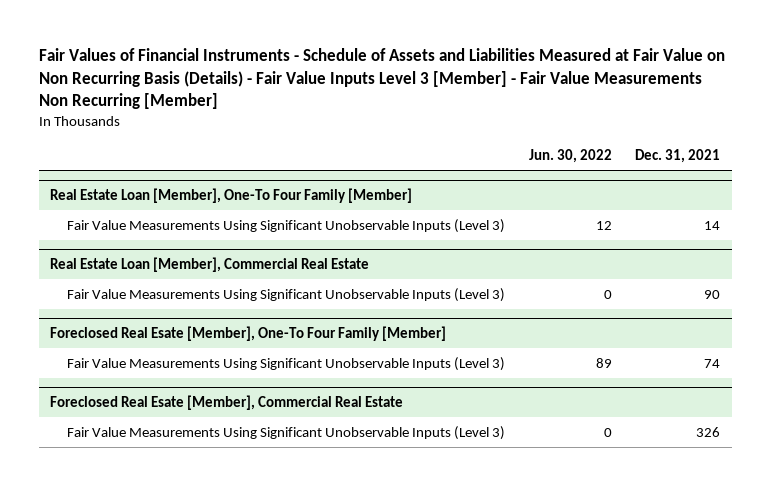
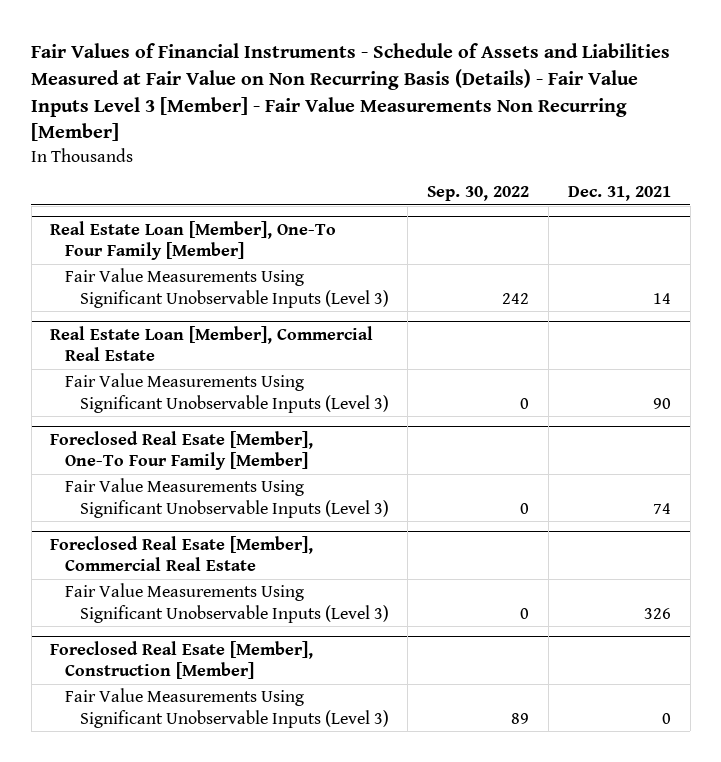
- | Jun. 30, 2022 | Dec. 31, 2021
+ | Sep. 30, 2022 | Dec. 31, 2021
+ Foreclosed Real Esate [Member], Construction [Member]
+ Fair Value Measurements Using Significant Unobservable Inputs (Level 3) | 89 | 0

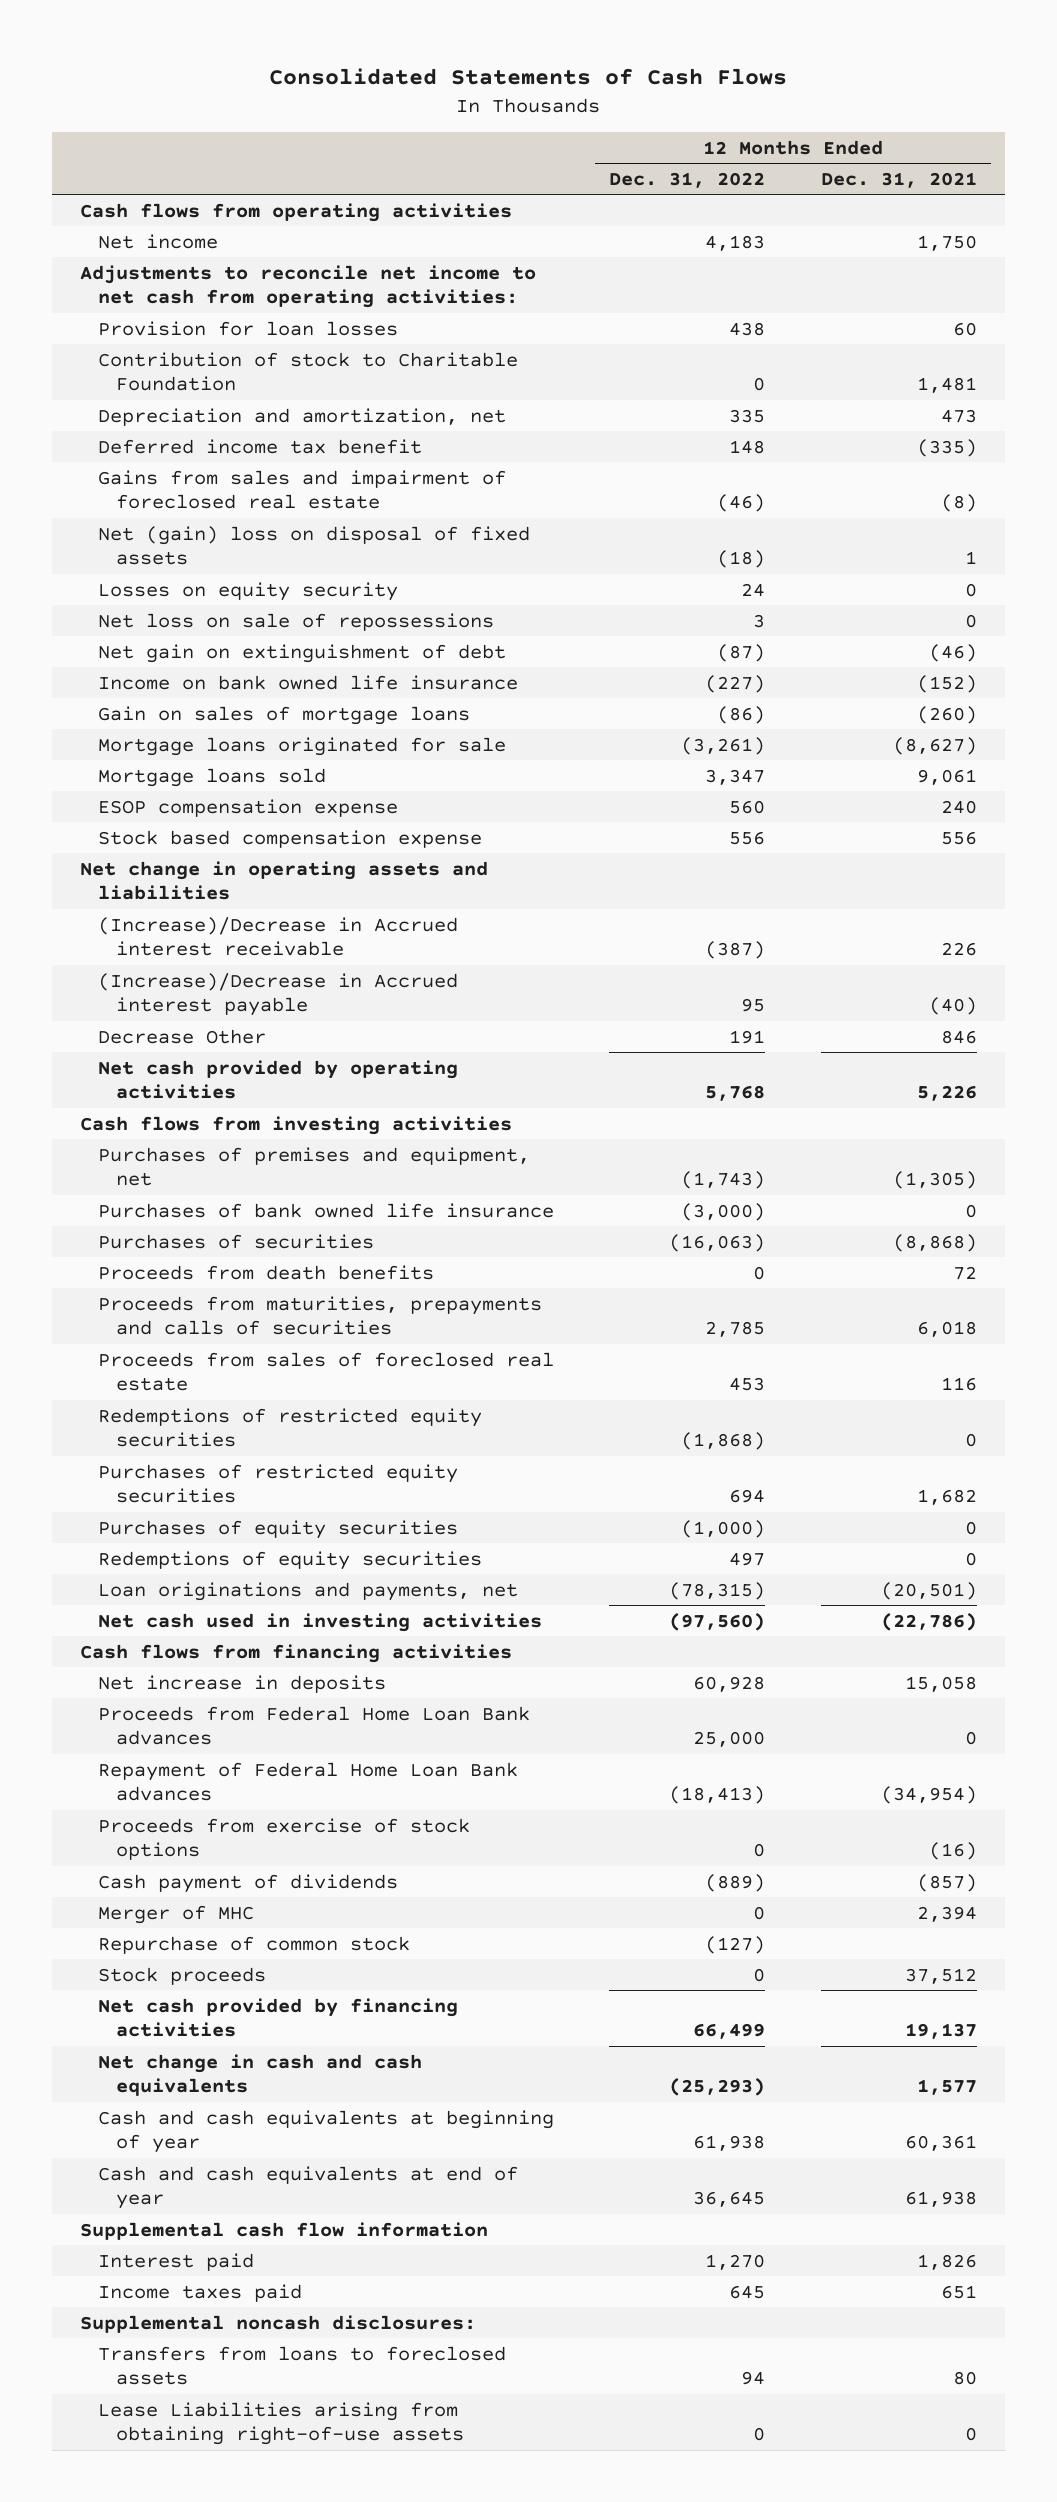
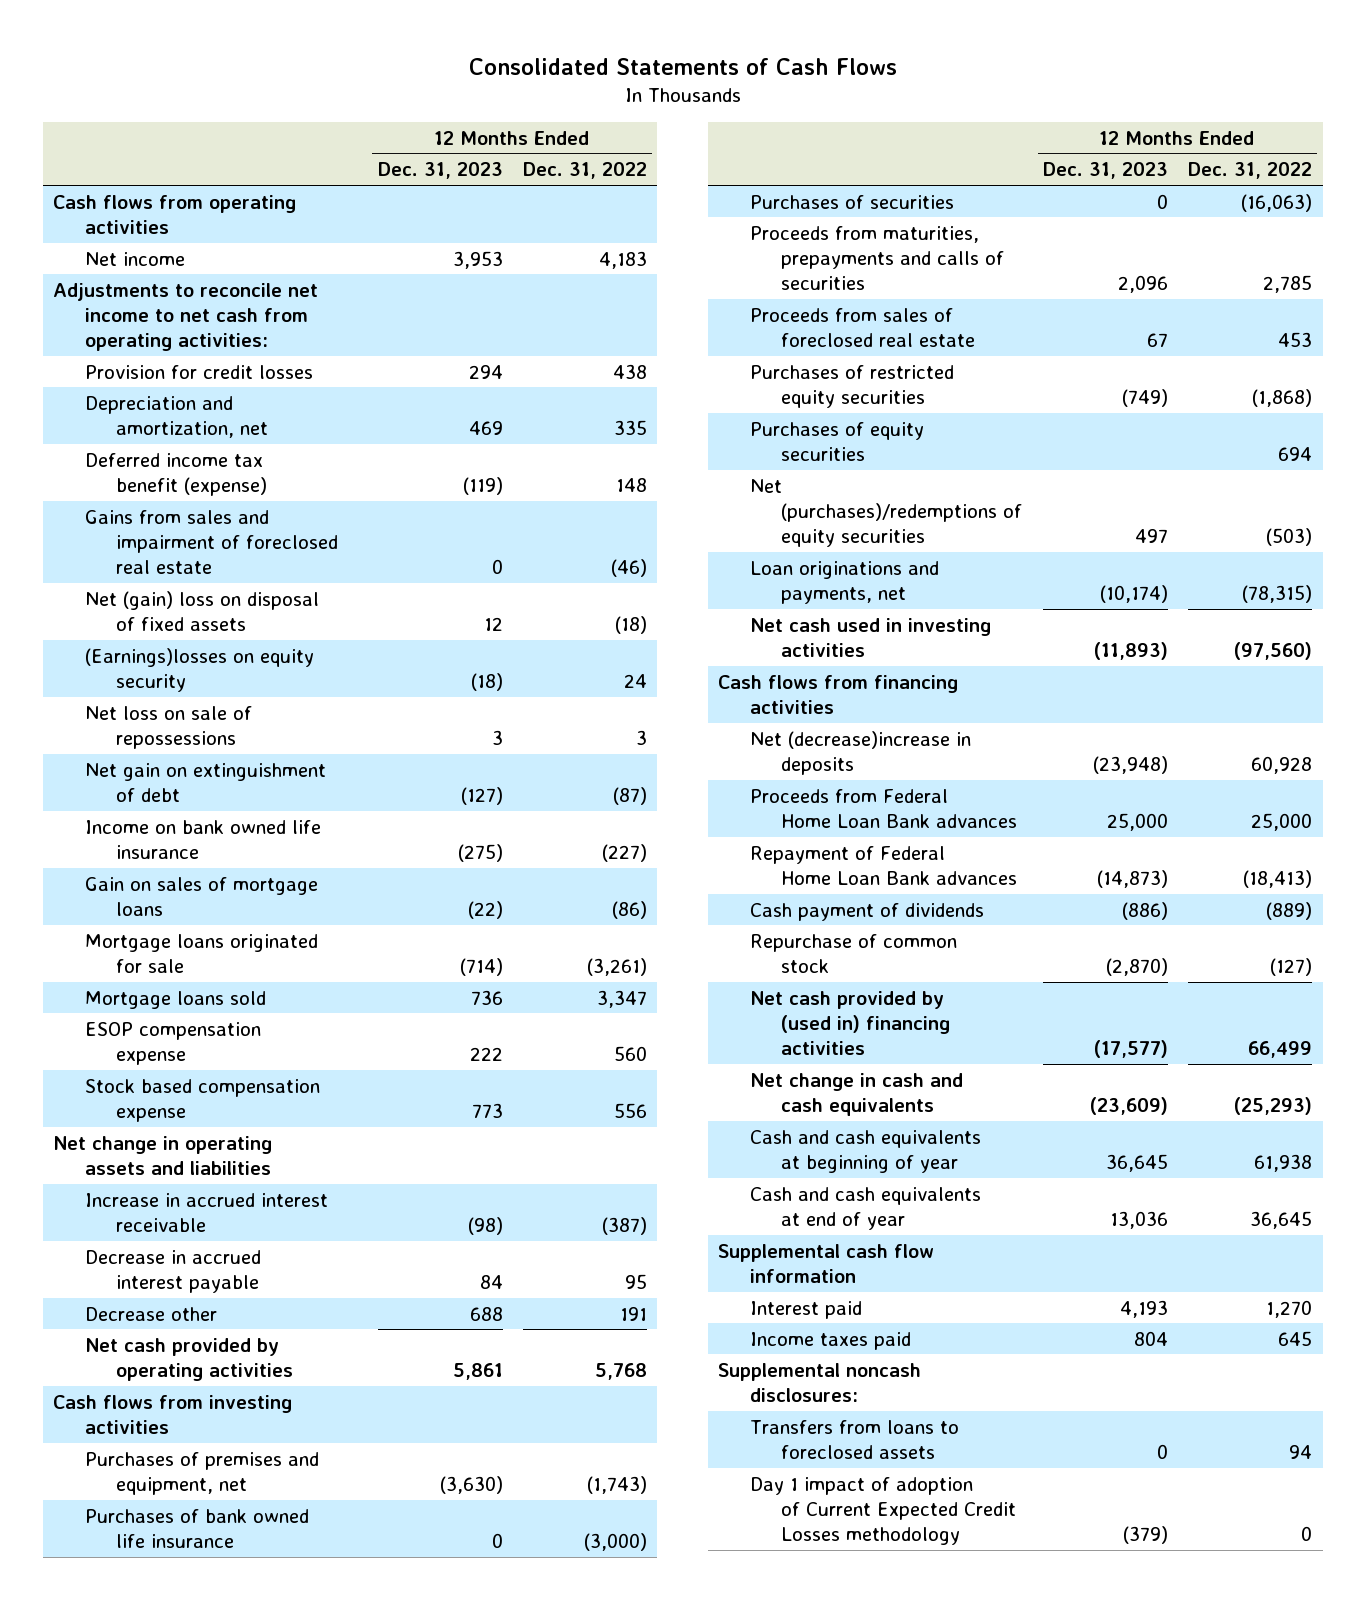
- | 12 Months Ended Dec. 31, 2022 | 12 Months Ended Dec. 31, 2021
+ | 12 Months Ended Dec. 31, 2023 | 12 Months Ended Dec. 31, 2022
- Provision for loan losses | 438 | 60
- Contribution of stock to Charitable Foundation | 0 | 1,481
+ Provision for credit losses | 294 | 438
- Deferred income tax benefit | 148 | (335)
+ Deferred income tax benefit (expense) | (119) | 148
- Losses on equity security | 24 | 0
+ (Earnings)losses on equity security | (18) | 24
- (Increase)/Decrease in Accrued interest receivable | (387) | 226
- (Increase)/Decrease in Accrued interest payable | 95 | (40)
- Decrease Other | 191 | 846
+ Increase in accrued interest receivable | (98) | (387)
+ Decrease in accrued interest payable | 84 | 95
+ Decrease other | 688 | 191
- Proceeds from death benefits | 0 | 72
- Redemptions of restricted equity securities | (1,868) | 0
- Purchases of restricted equity securities | 694 | 1,682
- Purchases of equity securities | (1,000) | 0
- Redemptions of equity securities | 497 | 0
+ Purchases of restricted equity securities | (749) | (1,868)
+ Purchases of equity securities | | 694
+ Net (purchases)/redemptions of equity securities | 497 | (503)
- Net increase in deposits | 60,928 | 15,058
+ Net (decrease)increase in deposits | (23,948) | 60,928
- Proceeds from exercise of stock options | 0 | (16)
- Merger of MHC | 0 | 2,394
- Stock proceeds | 0 | 37,512
- Net cash provided by financing activities | 66,499 | 19,137
+ Net cash provided by (used in) financing activities | (17,577) | 66,499
- Lease Liabilities arising from obtaining right-of-use assets | 0 | 0
+ Day 1 impact of adoption of Current Expected Credit Losses methodology | (379) | 0

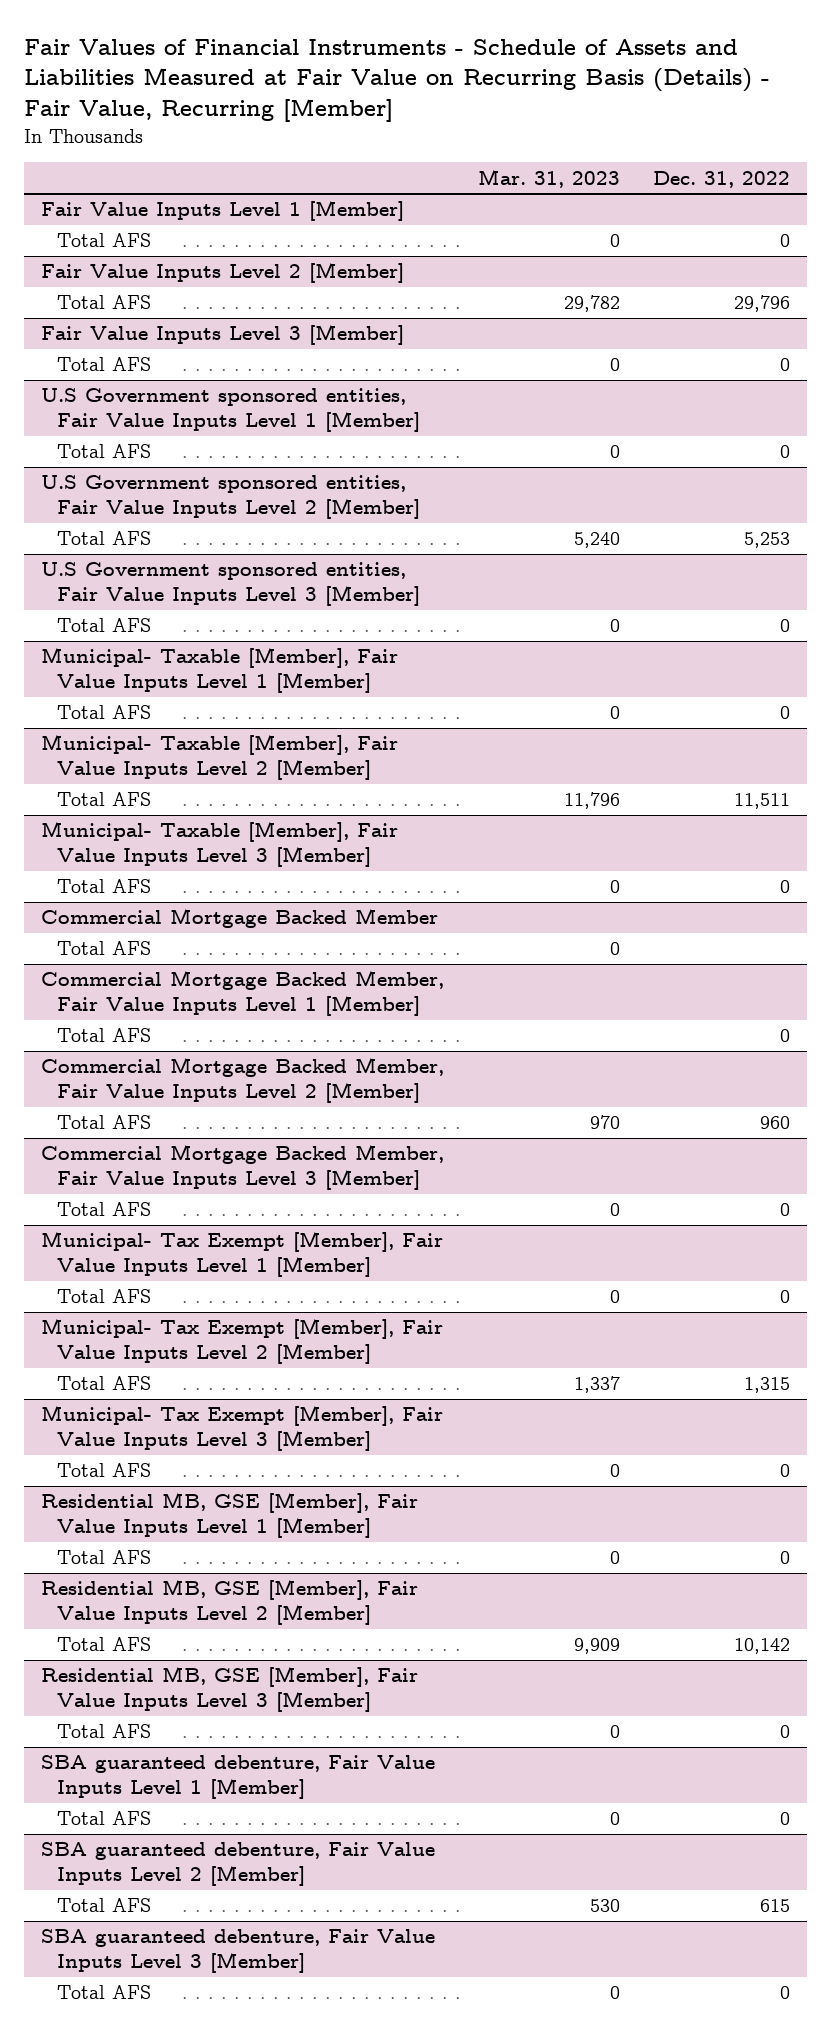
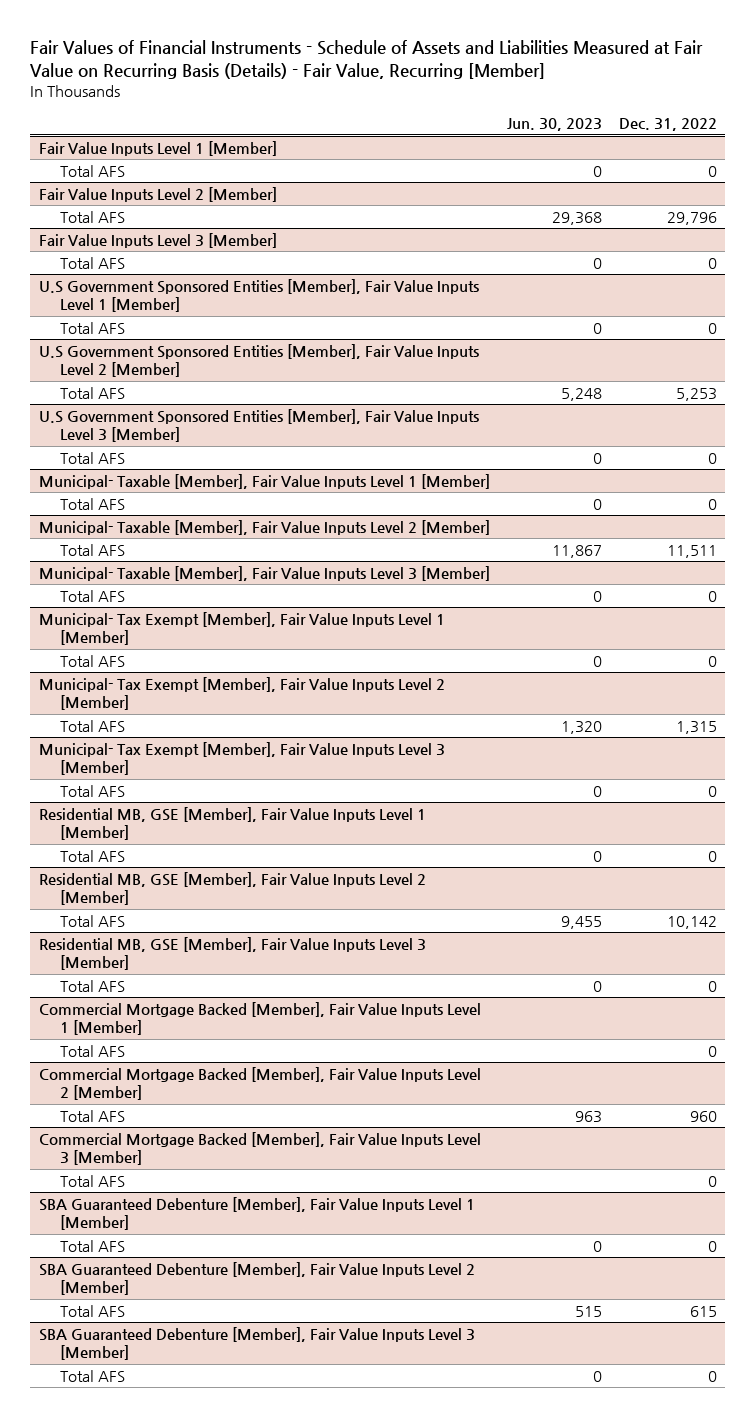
- | Mar. 31, 2023 | Dec. 31, 2022
+ | Jun. 30, 2023 | Dec. 31, 2022
- U.S Government sponsored entities, Fair Value Inputs Level 1 [Member]
+ U.S Government Sponsored Entities [Member], Fair Value Inputs Level 1 [Member]
- U.S Government sponsored entities, Fair Value Inputs Level 2 [Member]
+ U.S Government Sponsored Entities [Member], Fair Value Inputs Level 2 [Member]
- U.S Government sponsored entities, Fair Value Inputs Level 3 [Member]
+ U.S Government Sponsored Entities [Member], Fair Value Inputs Level 3 [Member]
- Commercial Mortgage Backed Member
- Total AFS | 0 |
- Commercial Mortgage Backed Member, Fair Value Inputs Level 1 [Member]
- Total AFS | | 0
- Commercial Mortgage Backed Member, Fair Value Inputs Level 2 [Member]
- Total AFS | 970 | 960
- Commercial Mortgage Backed Member, Fair Value Inputs Level 3 [Member]
- Total AFS | 0 | 0
- SBA guaranteed debenture, Fair Value Inputs Level 1 [Member]
+ Commercial Mortgage Backed [Member], Fair Value Inputs Level 1 [Member]
- SBA guaranteed debenture, Fair Value Inputs Level 2 [Member]
+ Commercial Mortgage Backed [Member], Fair Value Inputs Level 2 [Member]
+ Total AFS | 963 | 960
+ Commercial Mortgage Backed [Member], Fair Value Inputs Level 3 [Member]
+ Total AFS | | 0
+ SBA Guaranteed Debenture [Member], Fair Value Inputs Level 1 [Member]
+ Total AFS | 0 | 0
+ SBA Guaranteed Debenture [Member], Fair Value Inputs Level 2 [Member]
- SBA guaranteed debenture, Fair Value Inputs Level 3 [Member]
+ SBA Guaranteed Debenture [Member], Fair Value Inputs Level 3 [Member]

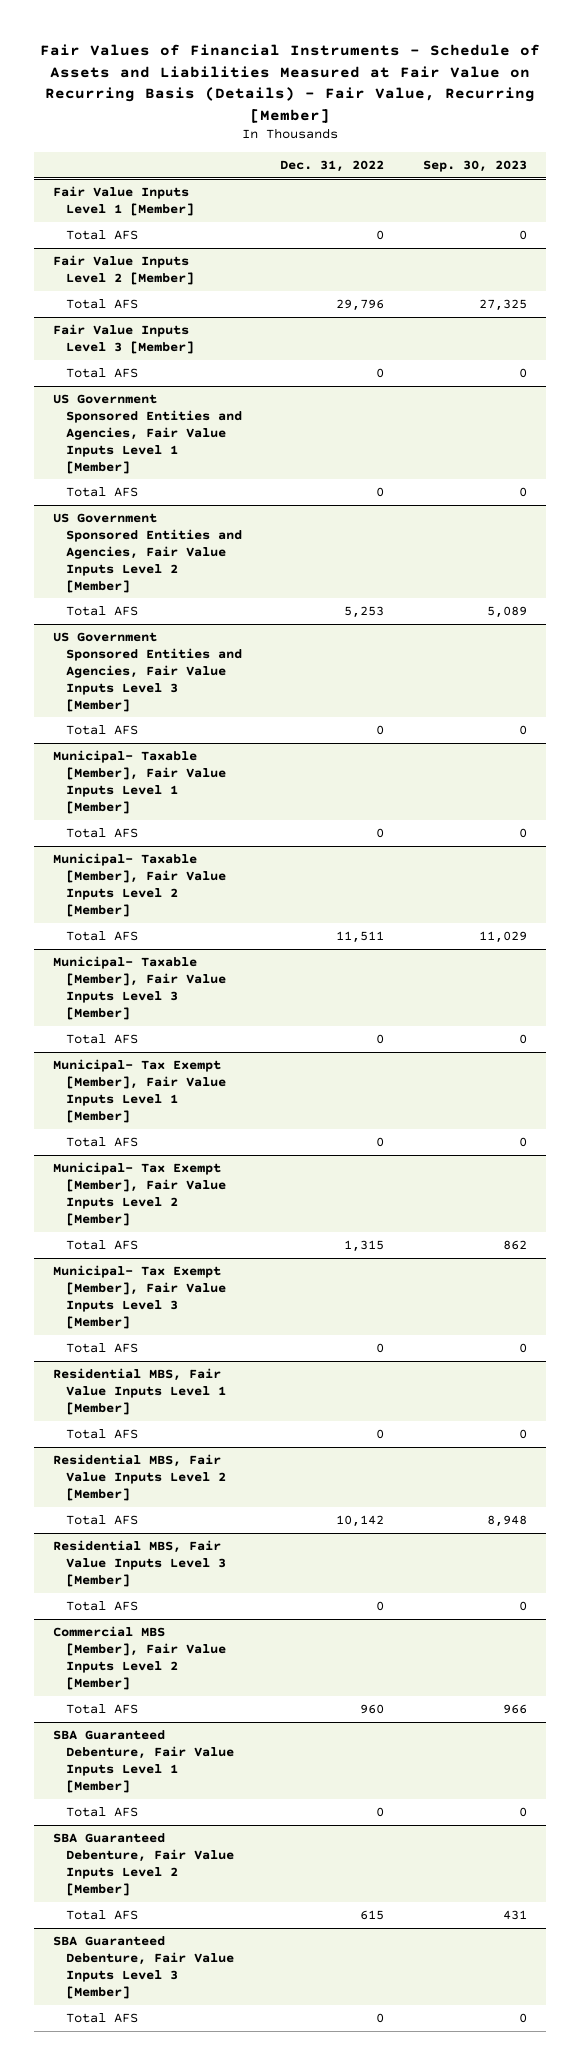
- | Jun. 30, 2023 | Dec. 31, 2022
+ | Dec. 31, 2022 | Sep. 30, 2023
- U.S Government Sponsored Entities [Member], Fair Value Inputs Level 1 [Member]
+ US Government Sponsored Entities and Agencies, Fair Value Inputs Level 1 [Member]
- U.S Government Sponsored Entities [Member], Fair Value Inputs Level 2 [Member]
+ US Government Sponsored Entities and Agencies, Fair Value Inputs Level 2 [Member]
- U.S Government Sponsored Entities [Member], Fair Value Inputs Level 3 [Member]
+ US Government Sponsored Entities and Agencies, Fair Value Inputs Level 3 [Member]
- Residential MB, GSE [Member], Fair Value Inputs Level 1 [Member]
+ Residential MBS, Fair Value Inputs Level 1 [Member]
- Residential MB, GSE [Member], Fair Value Inputs Level 2 [Member]
+ Residential MBS, Fair Value Inputs Level 2 [Member]
- Residential MB, GSE [Member], Fair Value Inputs Level 3 [Member]
- Total AFS | 0 | 0
- Commercial Mortgage Backed [Member], Fair Value Inputs Level 1 [Member]
+ Residential MBS, Fair Value Inputs Level 3 [Member]
- Commercial Mortgage Backed [Member], Fair Value Inputs Level 2 [Member]
+ Commercial MBS [Member], Fair Value Inputs Level 2 [Member]
- Commercial Mortgage Backed [Member], Fair Value Inputs Level 3 [Member]
- Total AFS | | 0
- SBA Guaranteed Debenture [Member], Fair Value Inputs Level 1 [Member]
+ SBA Guaranteed Debenture, Fair Value Inputs Level 1 [Member]
- SBA Guaranteed Debenture [Member], Fair Value Inputs Level 2 [Member]
+ SBA Guaranteed Debenture, Fair Value Inputs Level 2 [Member]
- SBA Guaranteed Debenture [Member], Fair Value Inputs Level 3 [Member]
+ SBA Guaranteed Debenture, Fair Value Inputs Level 3 [Member]

